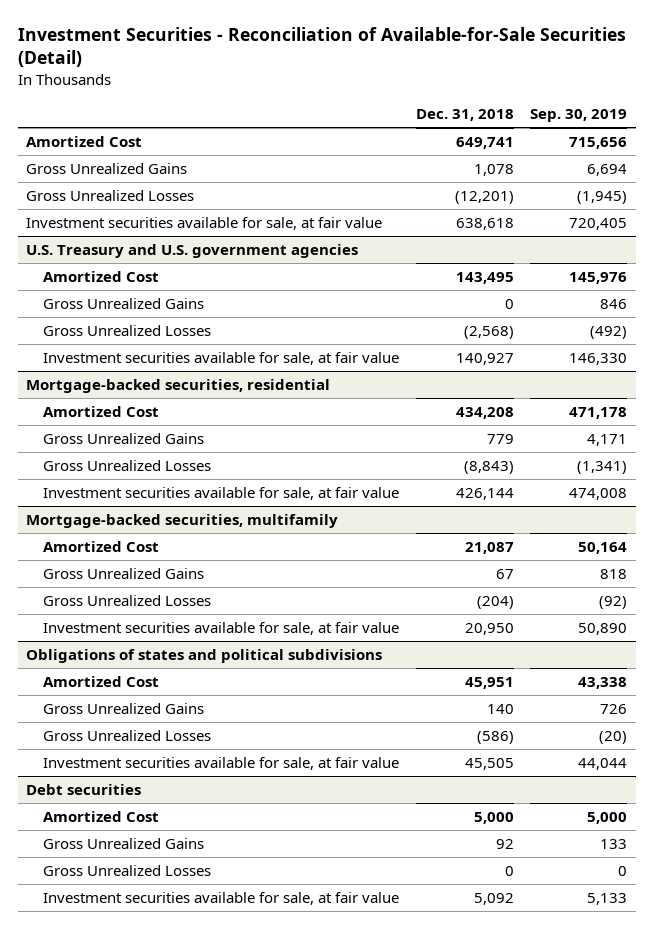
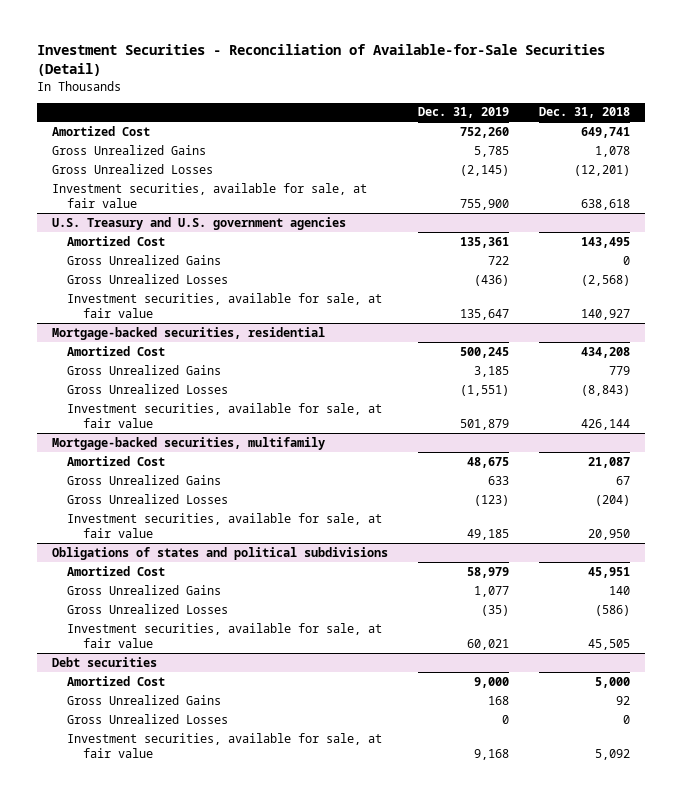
- | Dec. 31, 2018 | Sep. 30, 2019
+ | Dec. 31, 2019 | Dec. 31, 2018
- Investment securities available for sale, at fair value | 638,618 | 720,405
+ Investment securities, available for sale, at fair value | 755,900 | 638,618
@ U.S. Treasury and U.S. government agencies
- Investment securities available for sale, at fair value | 140,927 | 146,330
+ Investment securities, available for sale, at fair value | 135,647 | 140,927
@ Mortgage-backed securities, residential
- Investment securities available for sale, at fair value | 426,144 | 474,008
+ Investment securities, available for sale, at fair value | 501,879 | 426,144
@ Mortgage-backed securities, multifamily
- Investment securities available for sale, at fair value | 20,950 | 50,890
+ Investment securities, available for sale, at fair value | 49,185 | 20,950
@ Obligations of states and political subdivisions
- Investment securities available for sale, at fair value | 45,505 | 44,044
+ Investment securities, available for sale, at fair value | 60,021 | 45,505
@ Debt securities
- Investment securities available for sale, at fair value | 5,092 | 5,133
+ Investment securities, available for sale, at fair value | 9,168 | 5,092

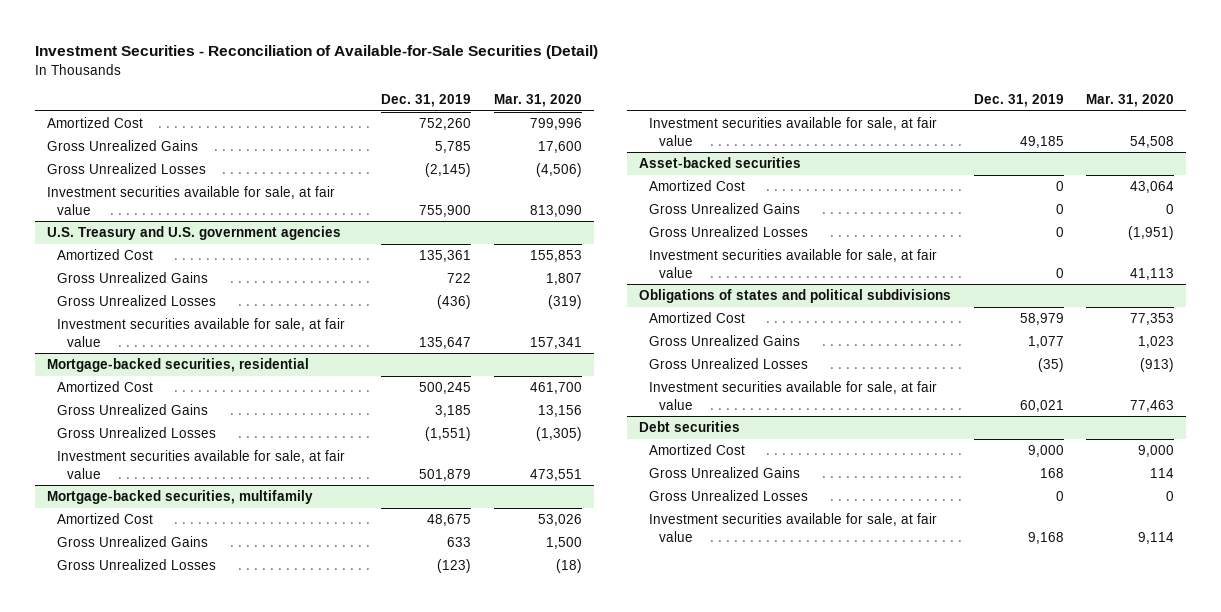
- | Dec. 31, 2019 | Dec. 31, 2018
+ | Dec. 31, 2019 | Mar. 31, 2020
- Investment securities, available for sale, at fair value | 755,900 | 638,618
+ Investment securities available for sale, at fair value | 755,900 | 813,090
@ U.S. Treasury and U.S. government agencies
- Investment securities, available for sale, at fair value | 135,647 | 140,927
+ Investment securities available for sale, at fair value | 135,647 | 157,341
@ Mortgage-backed securities, residential
- Investment securities, available for sale, at fair value | 501,879 | 426,144
+ Investment securities available for sale, at fair value | 501,879 | 473,551
@ Mortgage-backed securities, multifamily
- Investment securities, available for sale, at fair value | 49,185 | 20,950
+ Investment securities available for sale, at fair value | 49,185 | 54,508
+ Asset-backed securities
+ Amortized Cost | 0 | 43,064
+ Gross Unrealized Gains | 0 | 0
+ Gross Unrealized Losses | 0 | (1,951)
+ Investment securities available for sale, at fair value | 0 | 41,113
@ Obligations of states and political subdivisions
- Investment securities, available for sale, at fair value | 60,021 | 45,505
+ Investment securities available for sale, at fair value | 60,021 | 77,463
@ Debt securities
- Investment securities, available for sale, at fair value | 9,168 | 5,092
+ Investment securities available for sale, at fair value | 9,168 | 9,114

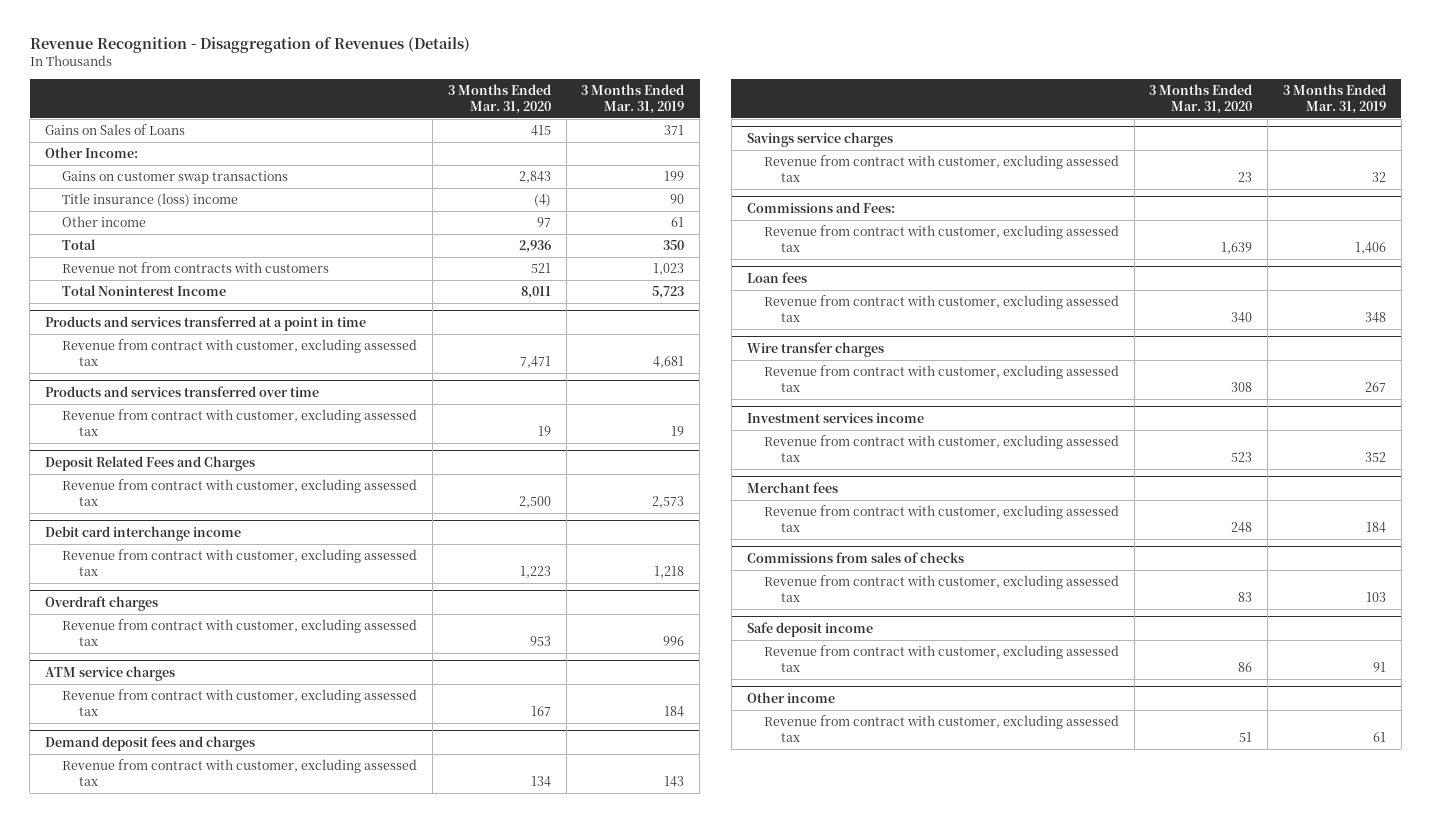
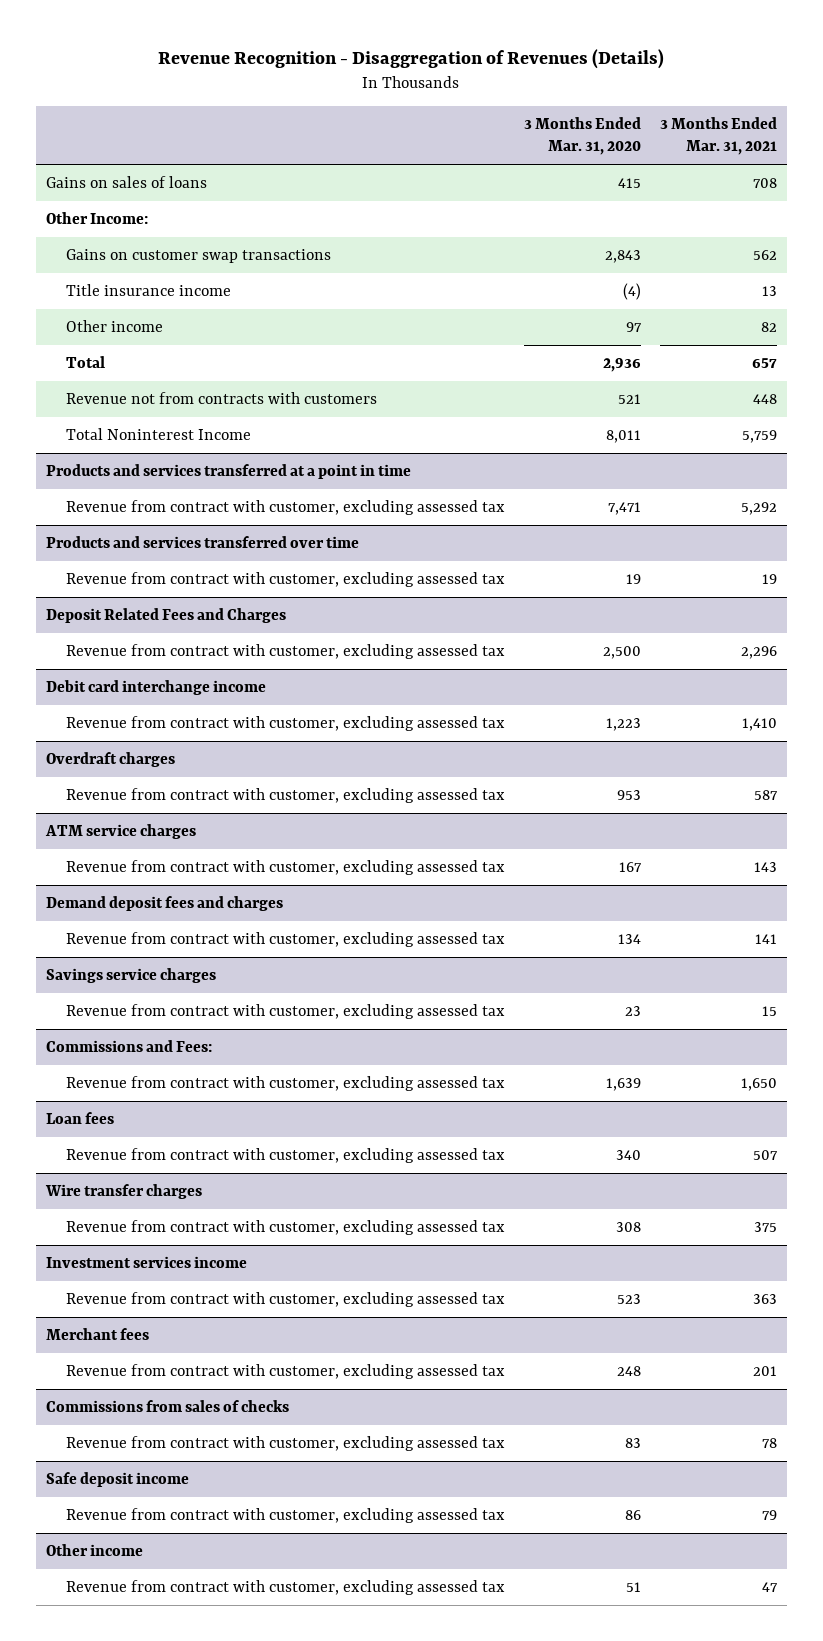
- | 3 Months Ended Mar. 31, 2020 | 3 Months Ended Mar. 31, 2019
+ | 3 Months Ended Mar. 31, 2020 | 3 Months Ended Mar. 31, 2021
- Gains on Sales of Loans | 415 | 371
+ Gains on sales of loans | 415 | 708
- Title insurance (loss) income | (4) | 90
+ Title insurance income | (4) | 13

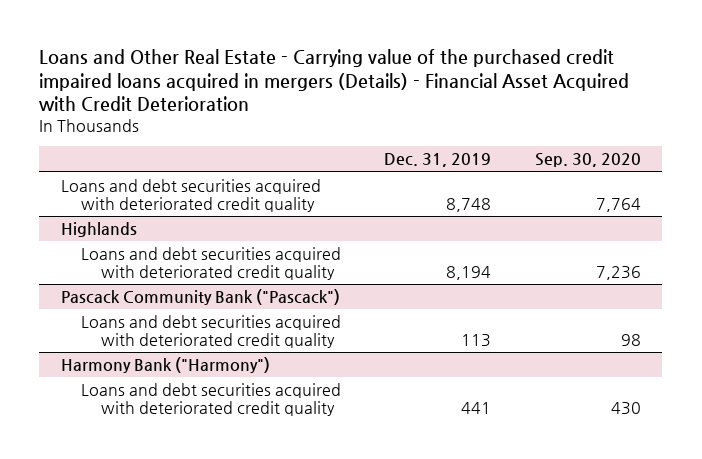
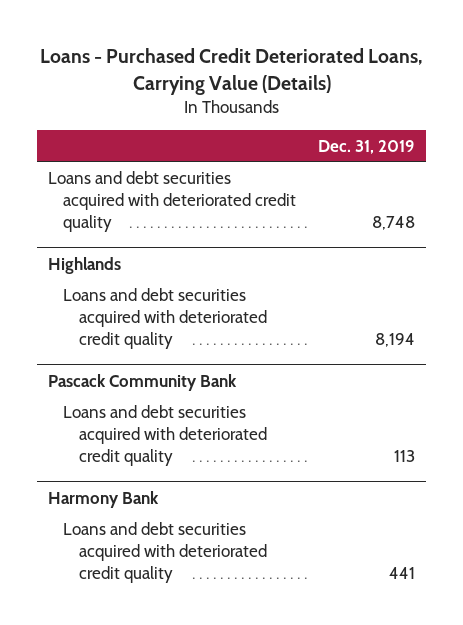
- Loans and Other Real Estate - Carrying value of the purchased credit impaired loans acquired in mergers (Details) - Financial Asset Acquired with Credit Deterioration
+ Loans - Purchased Credit Deteriorated Loans, Carrying Value (Details)
- | Dec. 31, 2019 | Sep. 30, 2020
+ | Dec. 31, 2019
- Pascack Community Bank ("Pascack")
+ Pascack Community Bank
- Harmony Bank ("Harmony")
+ Harmony Bank

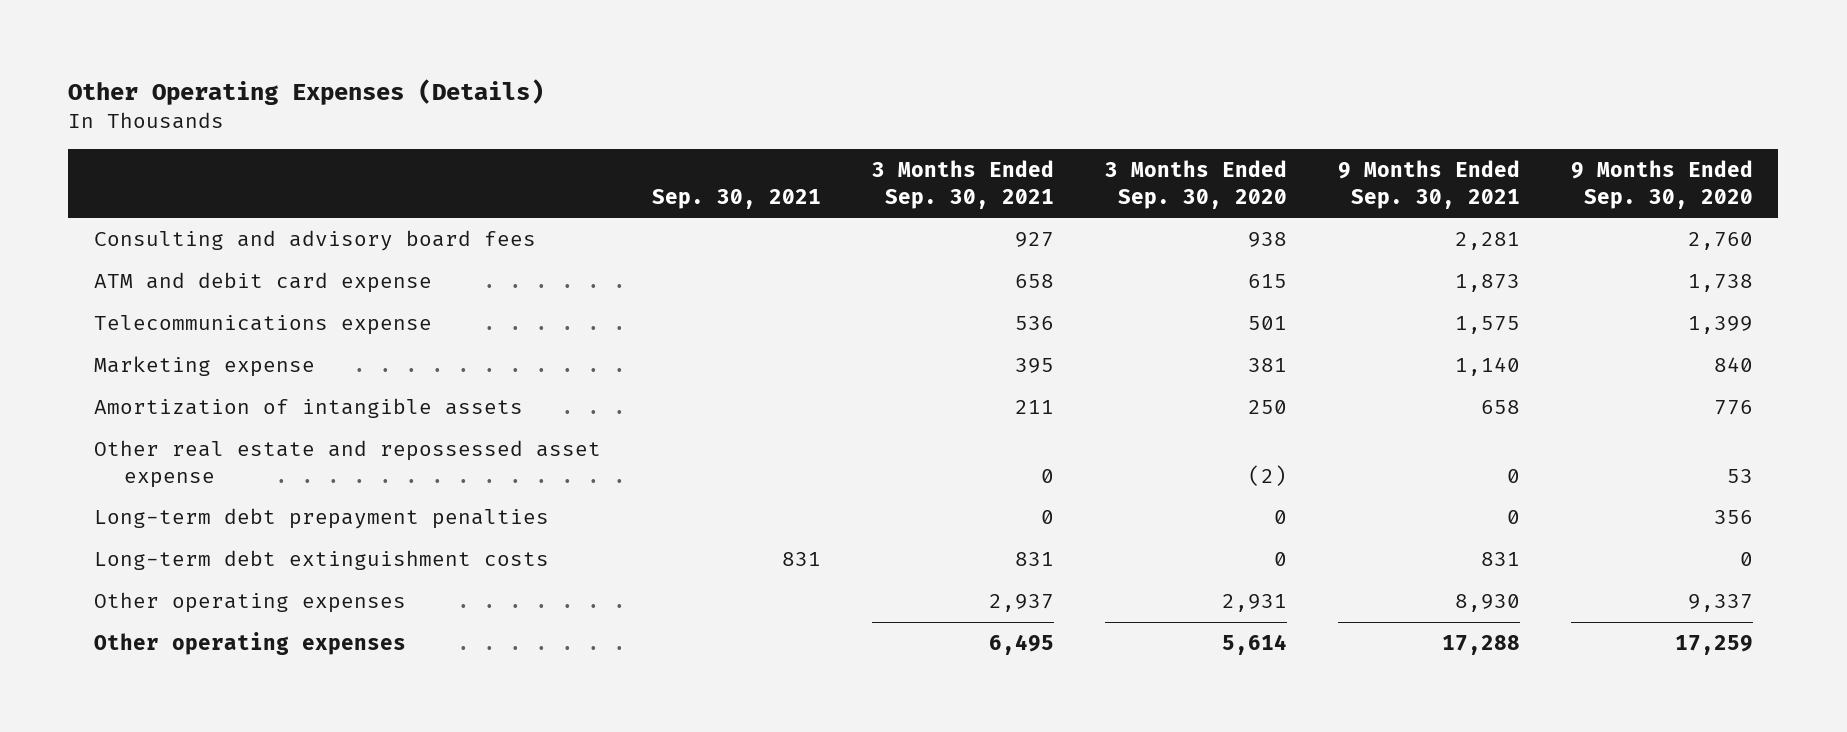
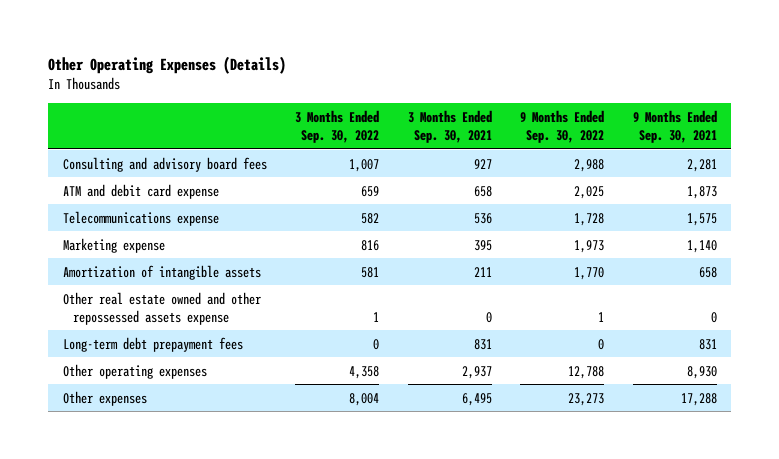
- | Sep. 30, 2021 | 3 Months Ended Sep. 30, 2021 | 3 Months Ended Sep. 30, 2020 | 9 Months Ended Sep. 30, 2021 | 9 Months Ended Sep. 30, 2020
+ | 3 Months Ended Sep. 30, 2022 | 3 Months Ended Sep. 30, 2021 | 9 Months Ended Sep. 30, 2022 | 9 Months Ended Sep. 30, 2021
- Other real estate and repossessed asset expense | | 0 | (2) | 0 | 53
- Long-term debt prepayment penalties | | 0 | 0 | 0 | 356
- Long-term debt extinguishment costs | 831 | 831 | 0 | 831 | 0
+ Other real estate owned and other repossessed assets expense | 1 | 0 | 1 | 0
+ Long-term debt prepayment fees | 0 | 831 | 0 | 831
- Other operating expenses | | 6,495 | 5,614 | 17,288 | 17,259
+ Other expenses | 8,004 | 6,495 | 23,273 | 17,288

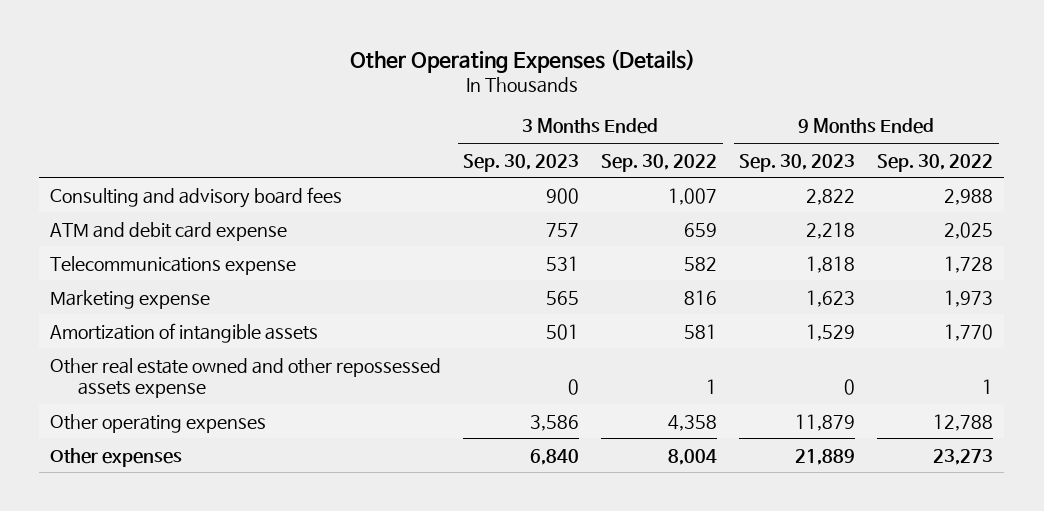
- | 3 Months Ended Sep. 30, 2022 | 3 Months Ended Sep. 30, 2021 | 9 Months Ended Sep. 30, 2022 | 9 Months Ended Sep. 30, 2021
+ | 3 Months Ended Sep. 30, 2023 | 3 Months Ended Sep. 30, 2022 | 9 Months Ended Sep. 30, 2023 | 9 Months Ended Sep. 30, 2022
- Long-term debt prepayment fees | 0 | 831 | 0 | 831

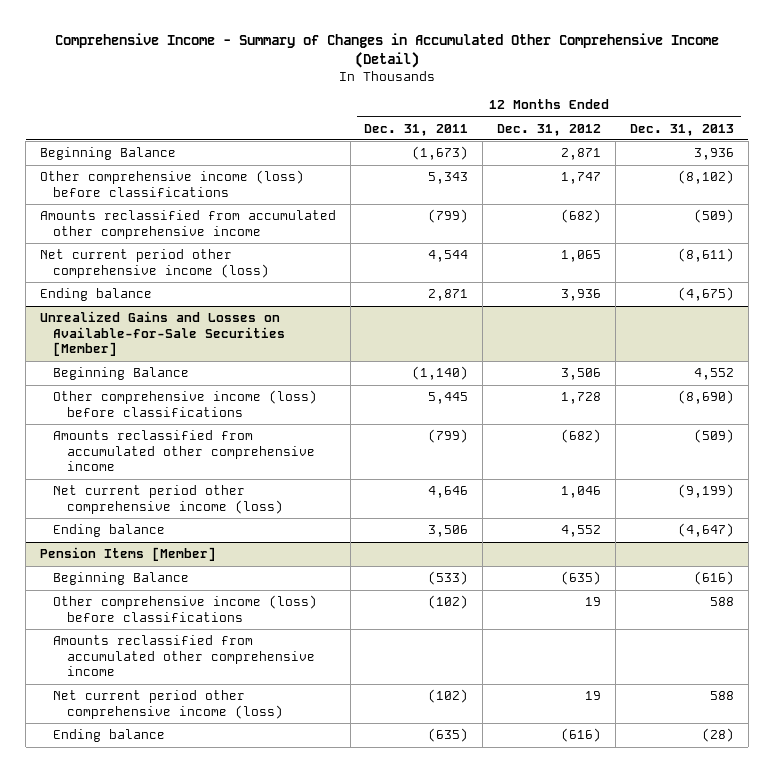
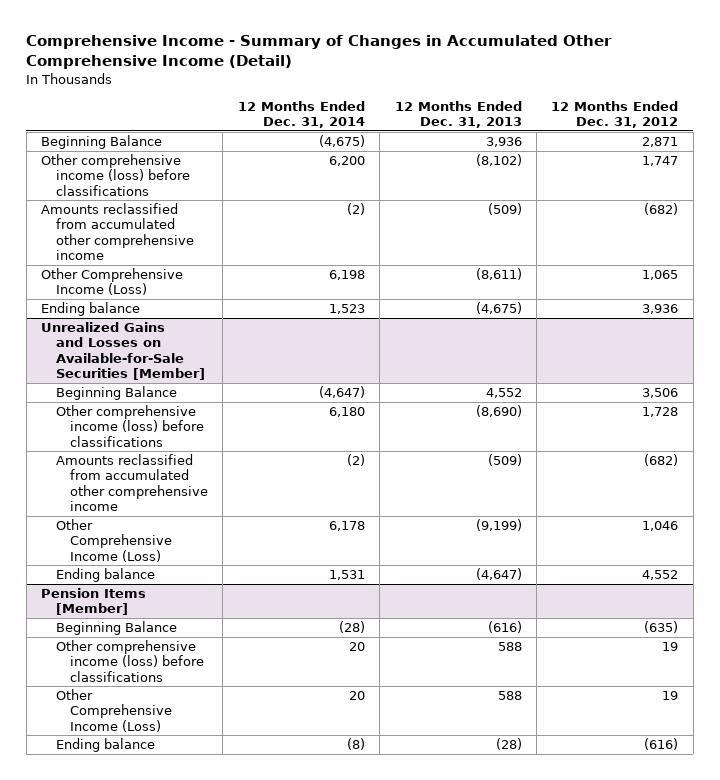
- | 12 Months Ended Dec. 31, 2011 | 12 Months Ended Dec. 31, 2012 | 12 Months Ended Dec. 31, 2013
+ | 12 Months Ended Dec. 31, 2014 | 12 Months Ended Dec. 31, 2013 | 12 Months Ended Dec. 31, 2012
- Net current period other comprehensive income (loss) | 4,544 | 1,065 | (8,611)
+ Other Comprehensive Income (Loss) | 6,198 | (8,611) | 1,065
@ Unrealized Gains and Losses on Available-for-Sale Securities [Member]
- Net current period other comprehensive income (loss) | 4,646 | 1,046 | (9,199)
+ Other Comprehensive Income (Loss) | 6,178 | (9,199) | 1,046
@ Pension Items [Member]
- Amounts reclassified from accumulated other comprehensive income
- Net current period other comprehensive income (loss) | (102) | 19 | 588
+ Other Comprehensive Income (Loss) | 20 | 588 | 19

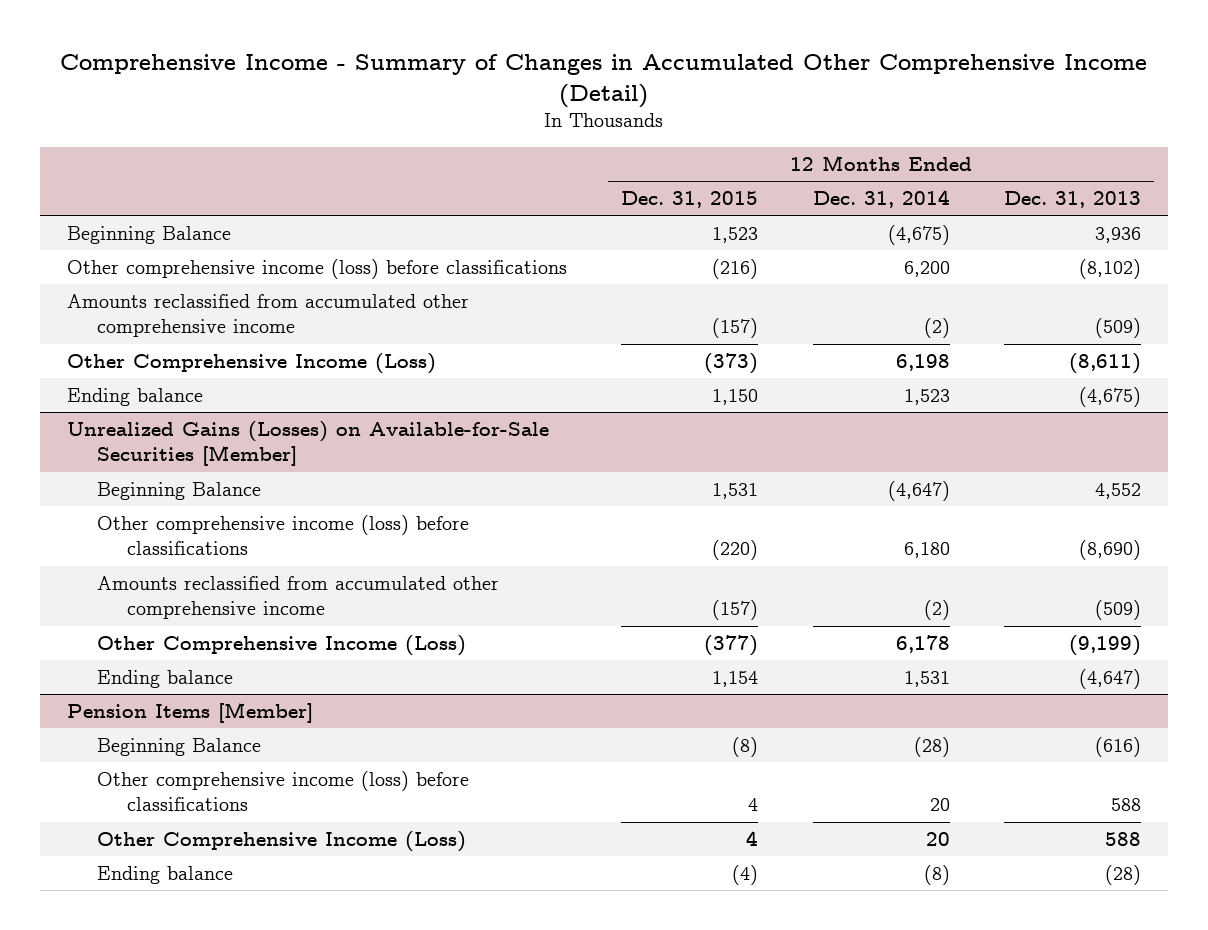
- | 12 Months Ended Dec. 31, 2014 | 12 Months Ended Dec. 31, 2013 | 12 Months Ended Dec. 31, 2012
+ | 12 Months Ended Dec. 31, 2015 | 12 Months Ended Dec. 31, 2014 | 12 Months Ended Dec. 31, 2013
- Unrealized Gains and Losses on Available-for-Sale Securities [Member]
+ Unrealized Gains (Losses) on Available-for-Sale Securities [Member]

